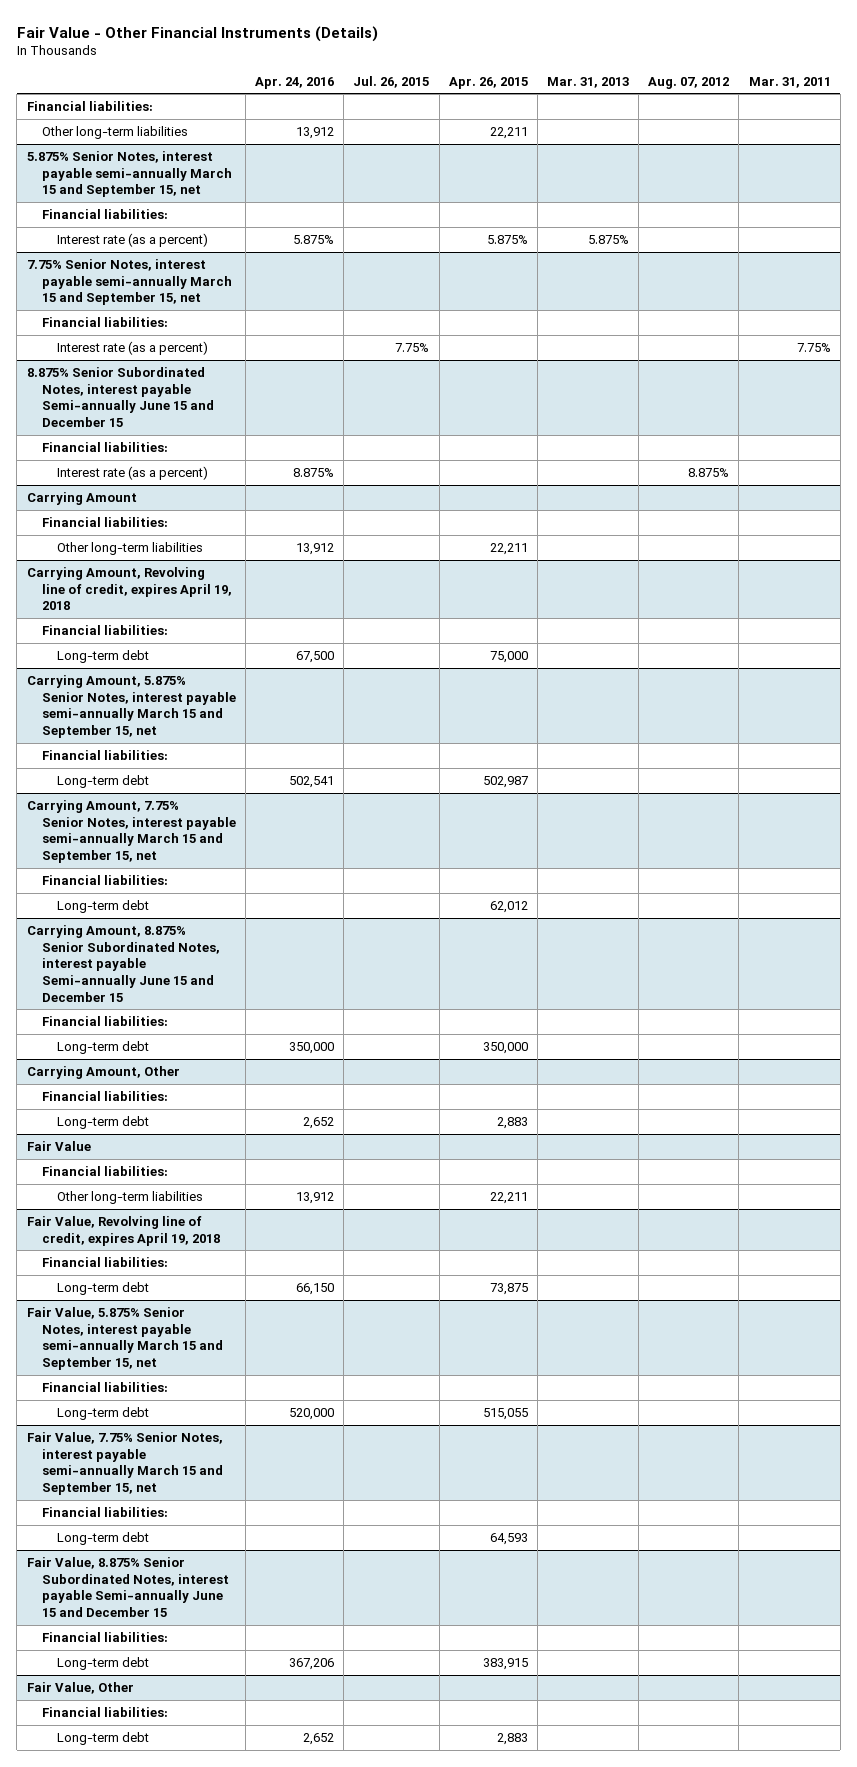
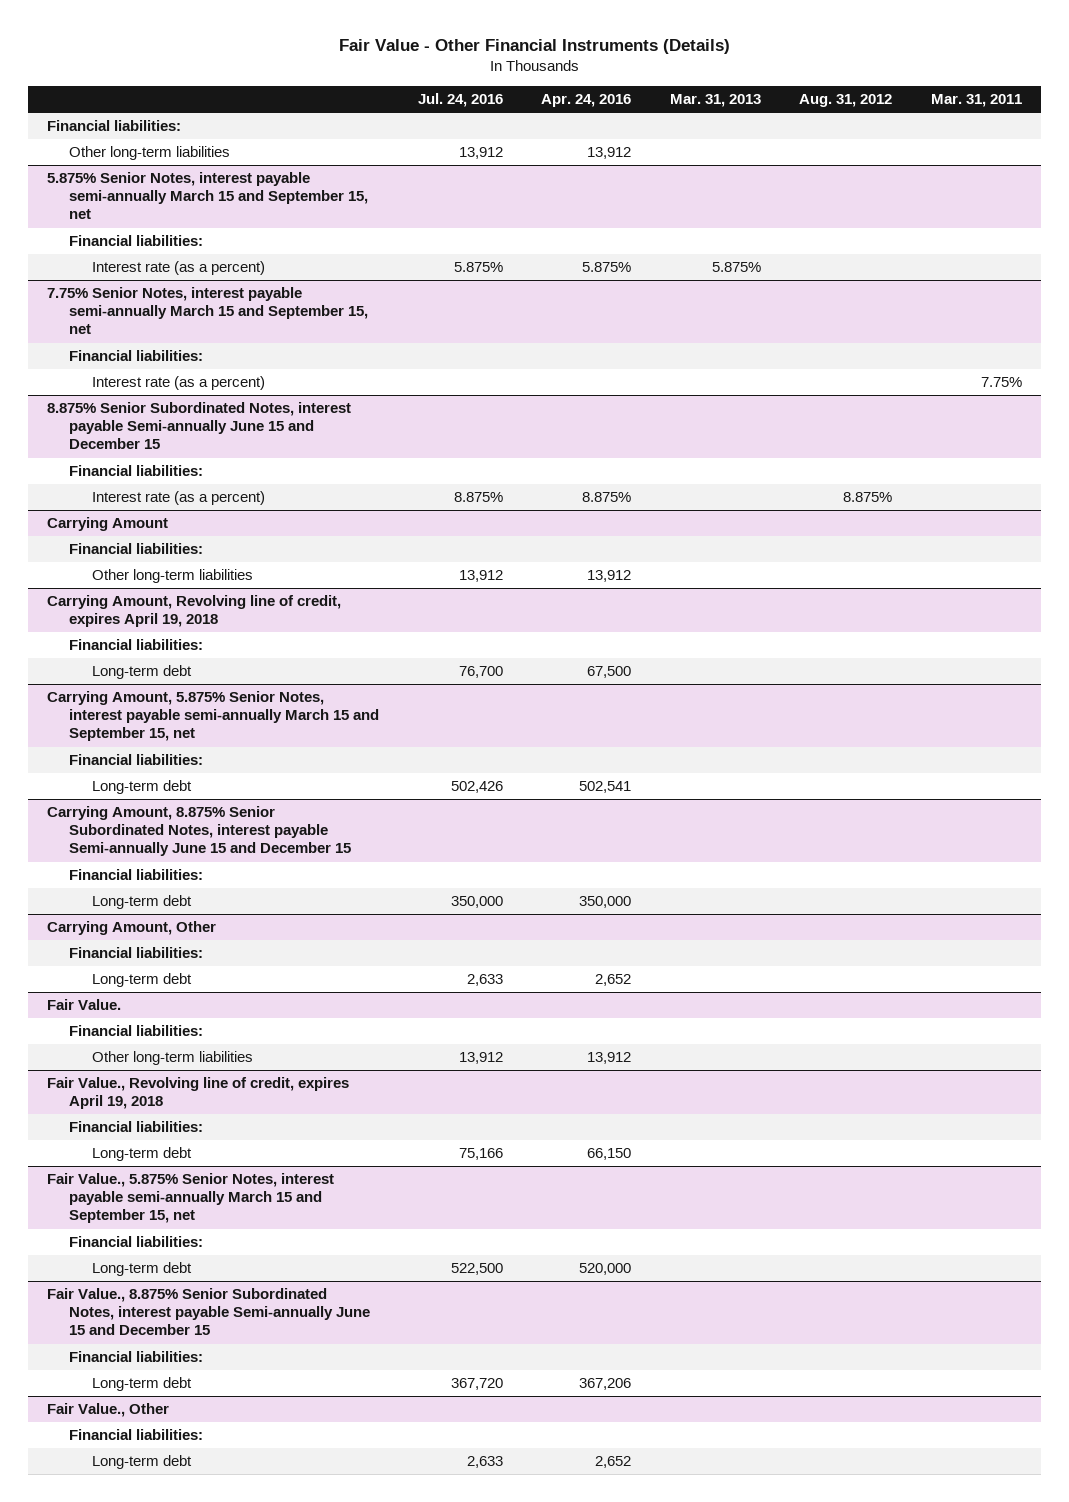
- | Apr. 24, 2016 | Jul. 26, 2015 | Apr. 26, 2015 | Mar. 31, 2013 | Aug. 07, 2012 | Mar. 31, 2011
+ | Jul. 24, 2016 | Apr. 24, 2016 | Mar. 31, 2013 | Aug. 31, 2012 | Mar. 31, 2011
- Carrying Amount, 7.75% Senior Notes, interest payable semi-annually March 15 and September 15, net
- Financial liabilities:
- Long-term debt | | | 62,012 | | |
- Fair Value
+ Fair Value.
- Fair Value, Revolving line of credit, expires April 19, 2018
+ Fair Value., Revolving line of credit, expires April 19, 2018
- Fair Value, 5.875% Senior Notes, interest payable semi-annually March 15 and September 15, net
+ Fair Value., 5.875% Senior Notes, interest payable semi-annually March 15 and September 15, net
- Fair Value, 7.75% Senior Notes, interest payable semi-annually March 15 and September 15, net
- Financial liabilities:
- Long-term debt | | | 64,593 | | |
- Fair Value, 8.875% Senior Subordinated Notes, interest payable Semi-annually June 15 and December 15
+ Fair Value., 8.875% Senior Subordinated Notes, interest payable Semi-annually June 15 and December 15
- Fair Value, Other
+ Fair Value., Other

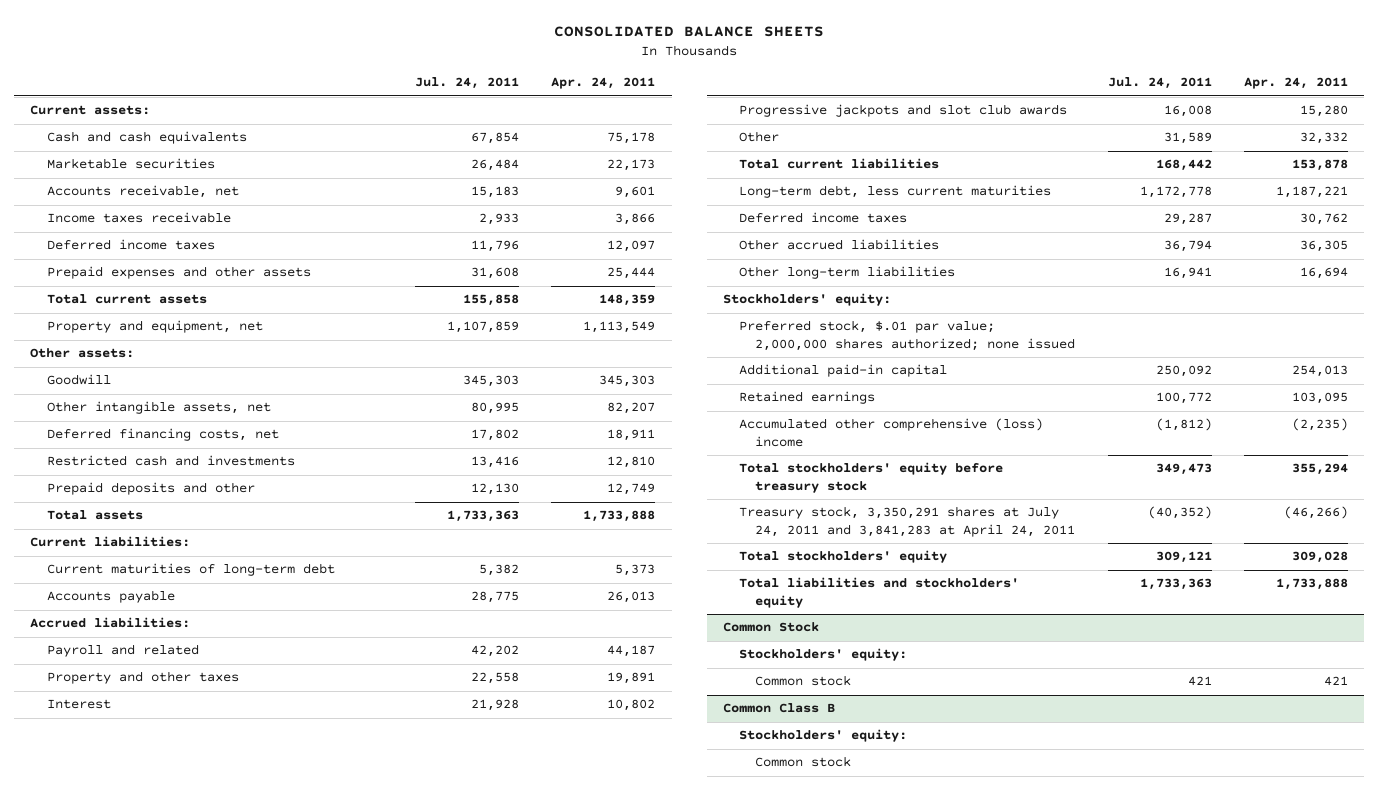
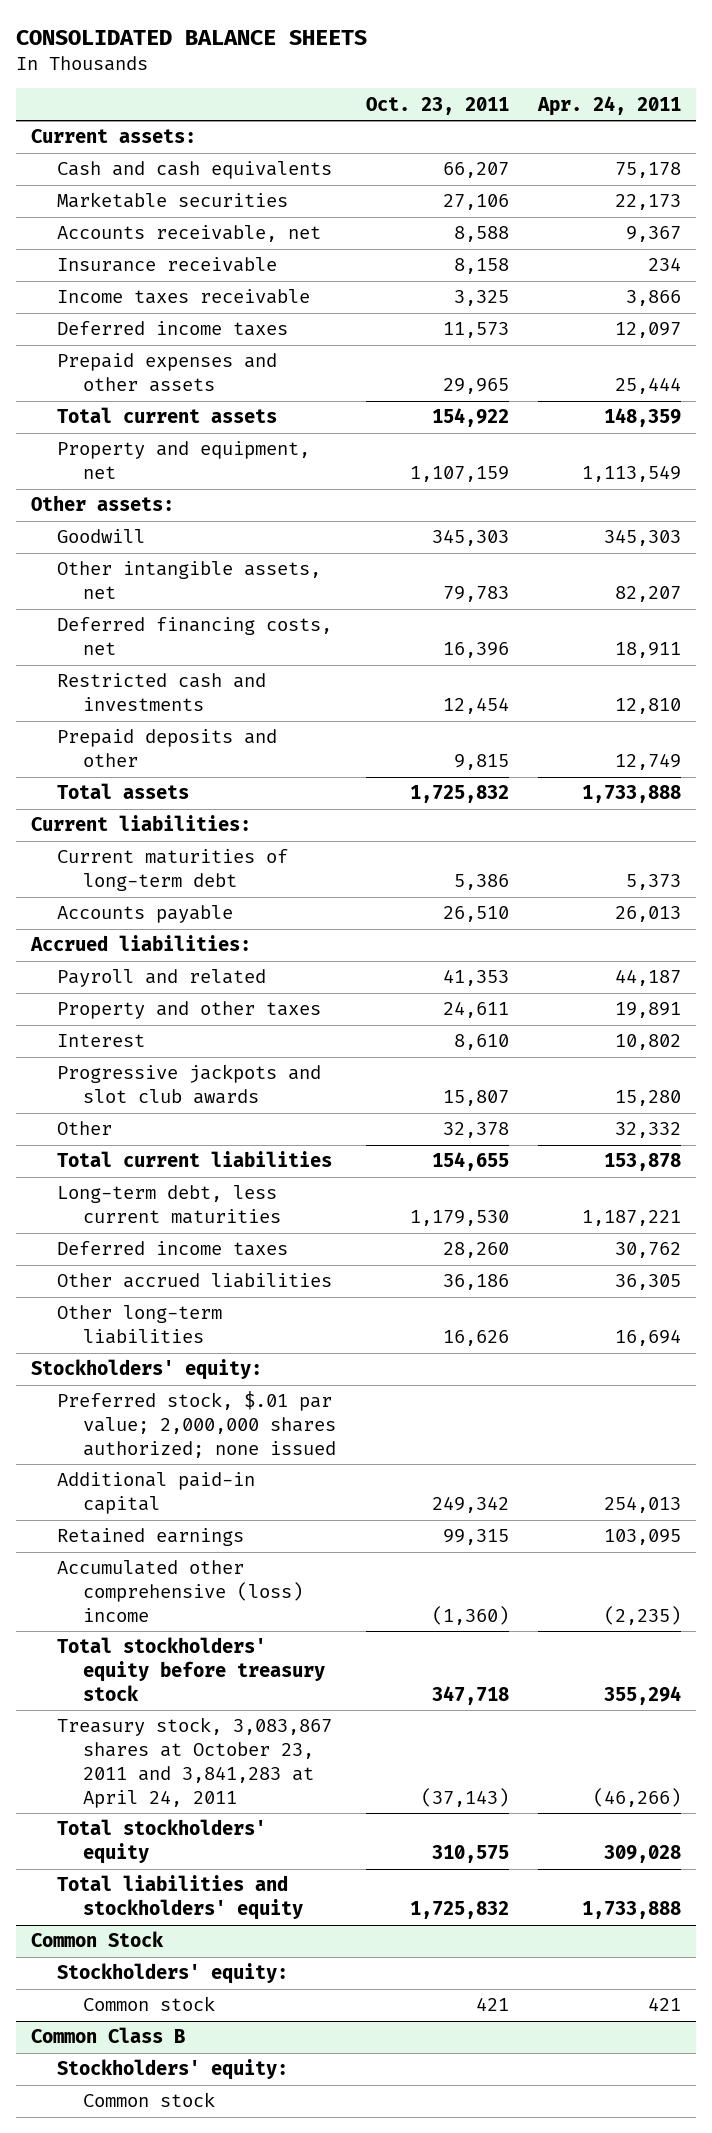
- | Jul. 24, 2011 | Apr. 24, 2011
+ | Oct. 23, 2011 | Apr. 24, 2011
- Accounts receivable, net | 15,183 | 9,601
+ Accounts receivable, net | 8,588 | 9,367
+ Insurance receivable | 8,158 | 234
- Treasury stock, 3,350,291 shares at July 24, 2011 and 3,841,283 at April 24, 2011 | (40,352) | (46,266)
+ Treasury stock, 3,083,867 shares at October 23, 2011 and 3,841,283 at April 24, 2011 | (37,143) | (46,266)

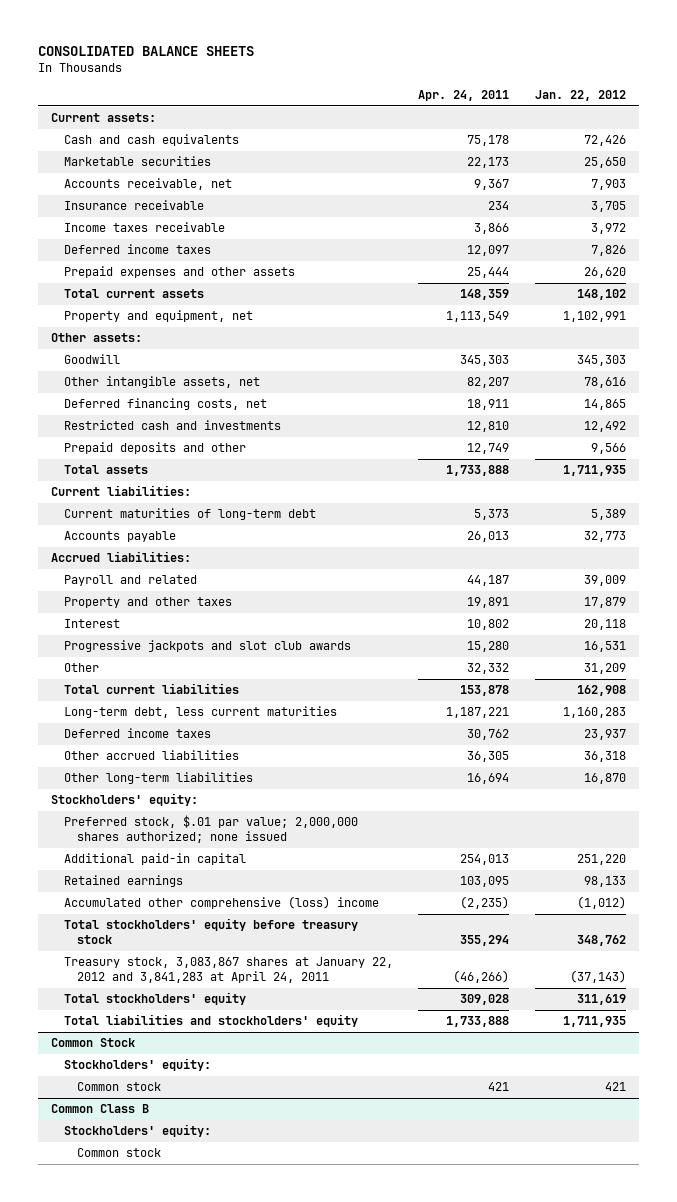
- | Oct. 23, 2011 | Apr. 24, 2011
+ | Apr. 24, 2011 | Jan. 22, 2012
- Treasury stock, 3,083,867 shares at October 23, 2011 and 3,841,283 at April 24, 2011 | (37,143) | (46,266)
+ Treasury stock, 3,083,867 shares at January 22, 2012 and 3,841,283 at April 24, 2011 | (46,266) | (37,143)

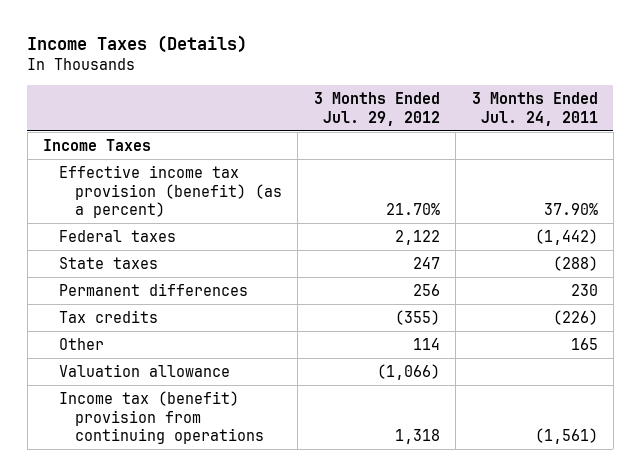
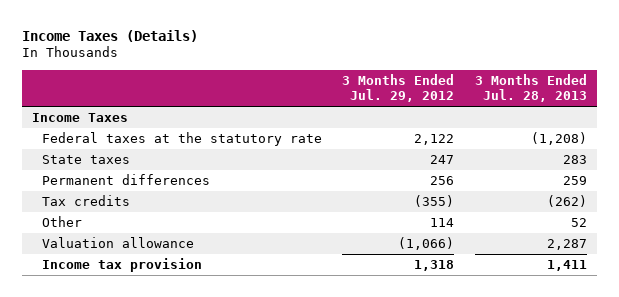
- | 3 Months Ended Jul. 29, 2012 | 3 Months Ended Jul. 24, 2011
+ | 3 Months Ended Jul. 29, 2012 | 3 Months Ended Jul. 28, 2013
- Effective income tax provision (benefit) (as a percent) | 21.70% | 37.90%
- Federal taxes | 2,122 | (1,442)
+ Federal taxes at the statutory rate | 2,122 | (1,208)
- Income tax (benefit) provision from continuing operations | 1,318 | (1,561)
+ Income tax provision | 1,318 | 1,411

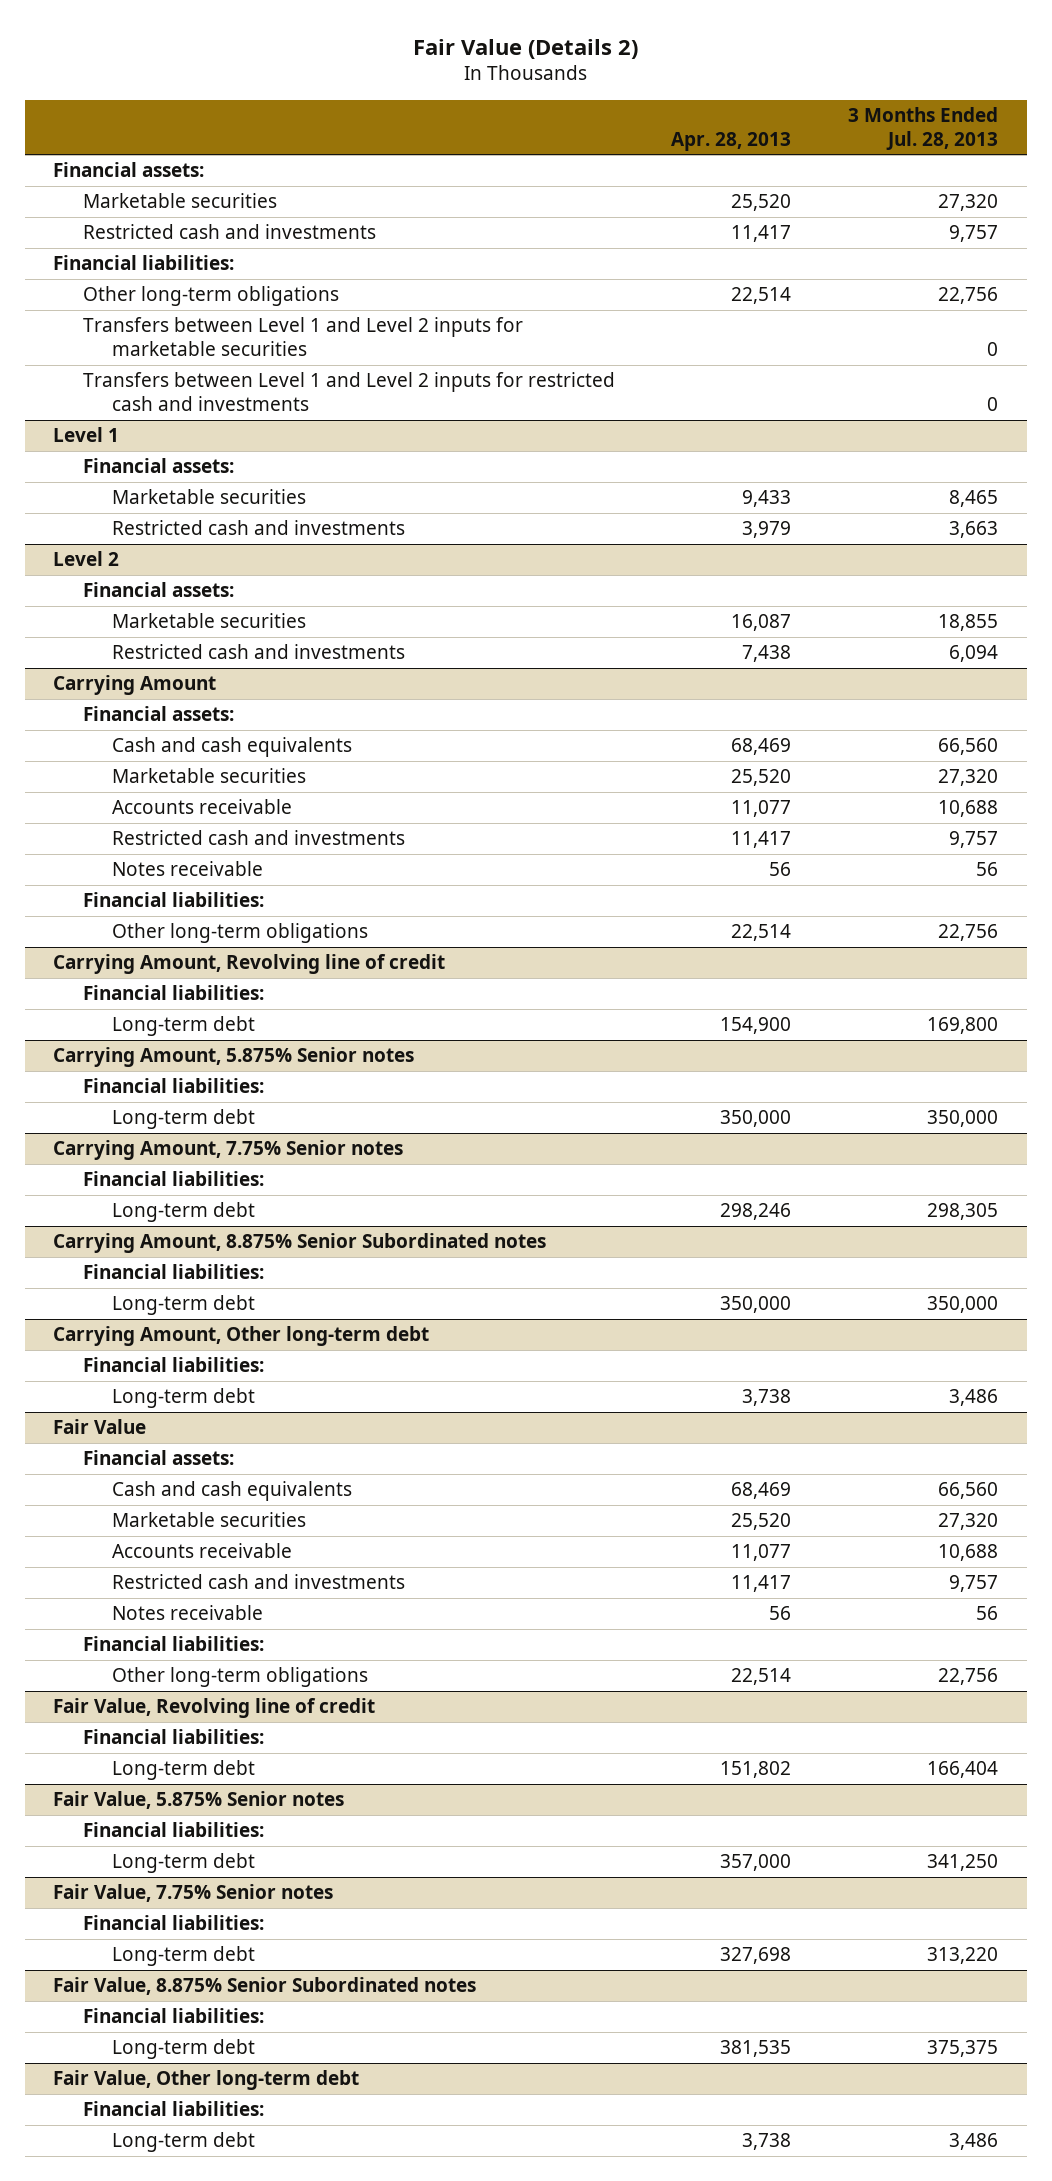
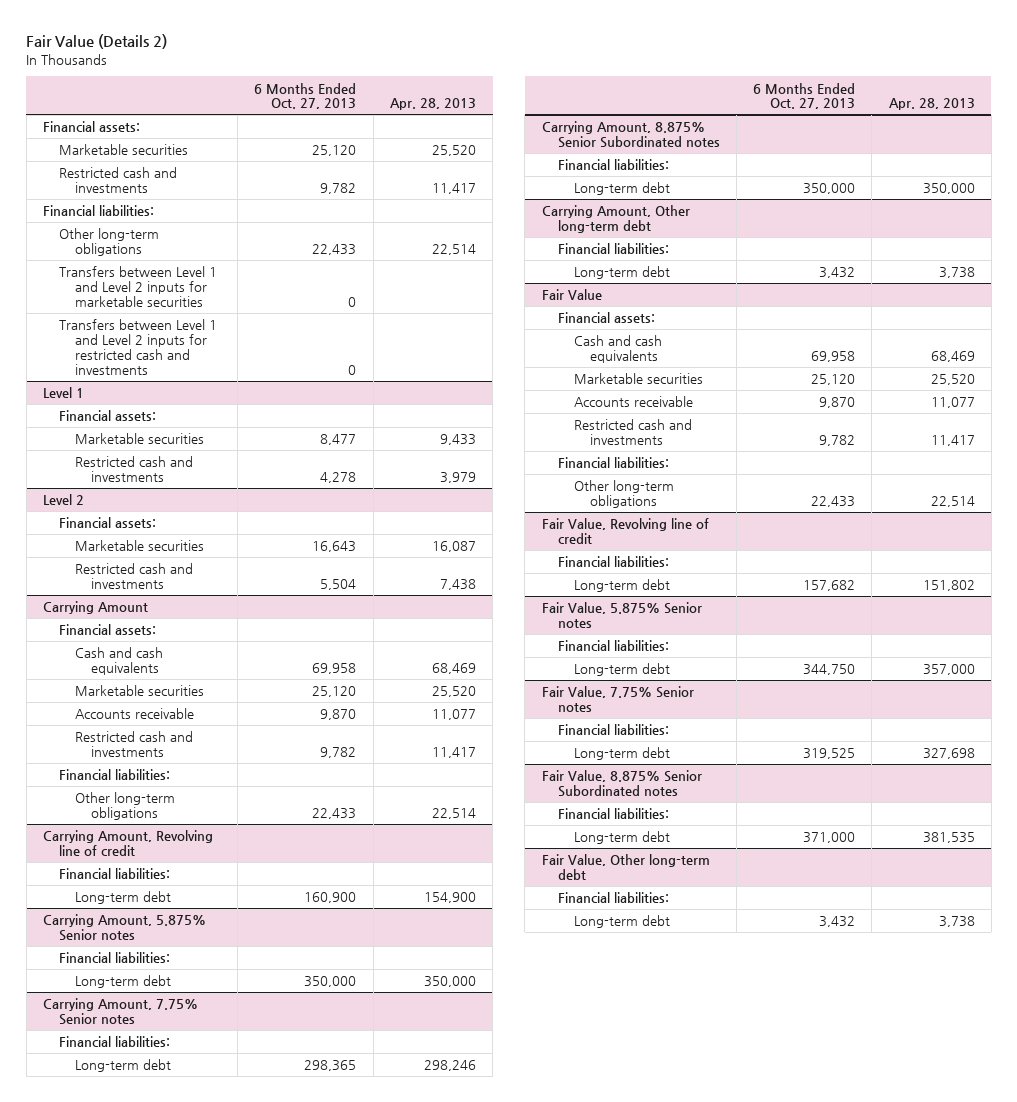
- | Apr. 28, 2013 | 3 Months Ended Jul. 28, 2013
+ | 6 Months Ended Oct. 27, 2013 | Apr. 28, 2013
@ Carrying Amount
- Notes receivable | 56 | 56
@ Fair Value
- Notes receivable | 56 | 56

